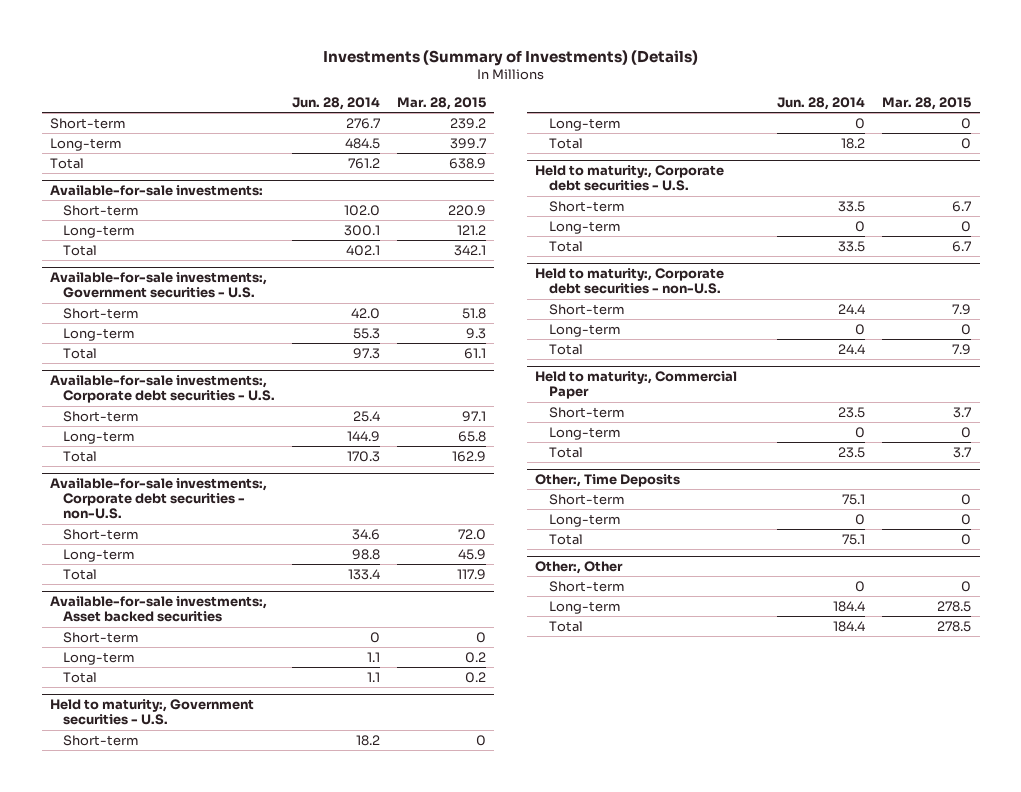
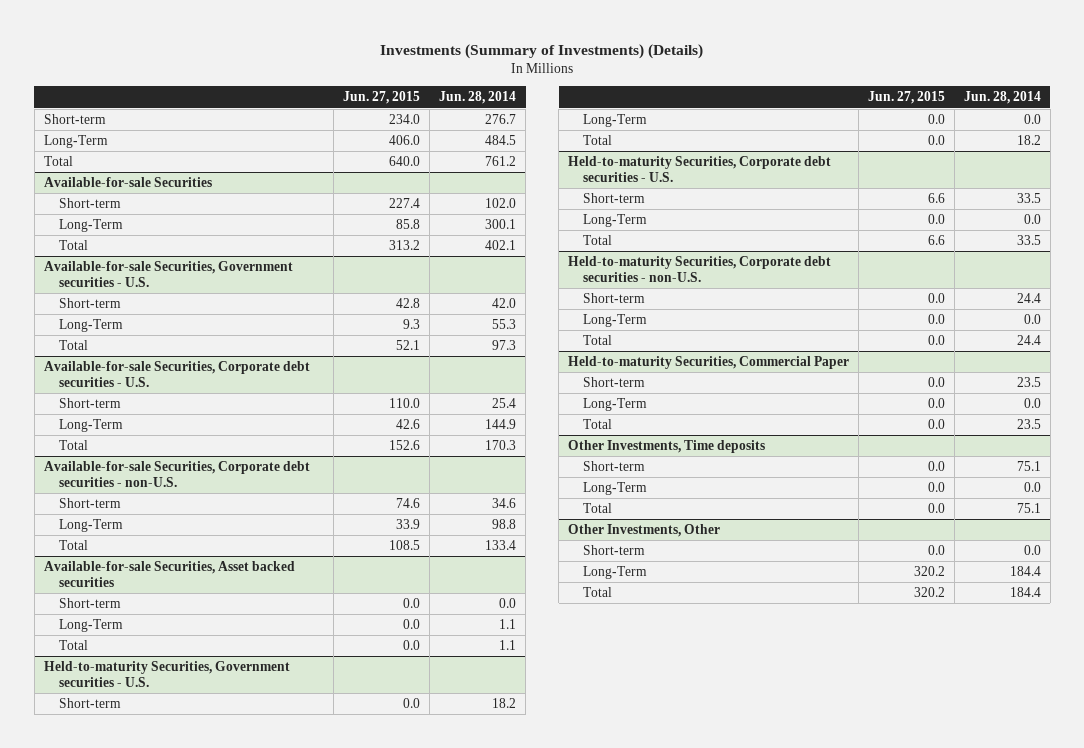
- | Jun. 28, 2014 | Mar. 28, 2015
+ | Jun. 27, 2015 | Jun. 28, 2014
- Long-term | 484.5 | 399.7
+ Long-Term | 406.0 | 484.5
- Available-for-sale investments:
+ Available-for-sale Securities
- Long-term | 300.1 | 121.2
+ Long-Term | 85.8 | 300.1
- Available-for-sale investments:, Government securities - U.S.
+ Available-for-sale Securities, Government securities - U.S.
- Long-term | 55.3 | 9.3
+ Long-Term | 9.3 | 55.3
- Available-for-sale investments:, Corporate debt securities - U.S.
+ Available-for-sale Securities, Corporate debt securities - U.S.
- Long-term | 144.9 | 65.8
+ Long-Term | 42.6 | 144.9
- Available-for-sale investments:, Corporate debt securities - non-U.S.
+ Available-for-sale Securities, Corporate debt securities - non-U.S.
- Long-term | 98.8 | 45.9
+ Long-Term | 33.9 | 98.8
- Available-for-sale investments:, Asset backed securities
- Short-term | 0 | 0
- Long-term | 1.1 | 0.2
+ Available-for-sale Securities, Asset backed securities
+ Short-term | 0.0 | 0.0
+ Long-Term | 0.0 | 1.1
- Held to maturity:, Government securities - U.S.
+ Held-to-maturity Securities, Government securities - U.S.
- Long-term | 0 | 0
+ Long-Term | 0.0 | 0.0
- Held to maturity:, Corporate debt securities - U.S.
+ Held-to-maturity Securities, Corporate debt securities - U.S.
- Long-term | 0 | 0
+ Long-Term | 0.0 | 0.0
- Held to maturity:, Corporate debt securities - non-U.S.
+ Held-to-maturity Securities, Corporate debt securities - non-U.S.
- Long-term | 0 | 0
+ Long-Term | 0.0 | 0.0
- Held to maturity:, Commercial Paper
+ Held-to-maturity Securities, Commercial Paper
- Long-term | 0 | 0
+ Long-Term | 0.0 | 0.0
- Other:, Time Deposits
+ Other Investments, Time deposits
- Long-term | 0 | 0
+ Long-Term | 0.0 | 0.0
- Other:, Other
- Short-term | 0 | 0
- Long-term | 184.4 | 278.5
+ Other Investments, Other
+ Short-term | 0.0 | 0.0
+ Long-Term | 320.2 | 184.4

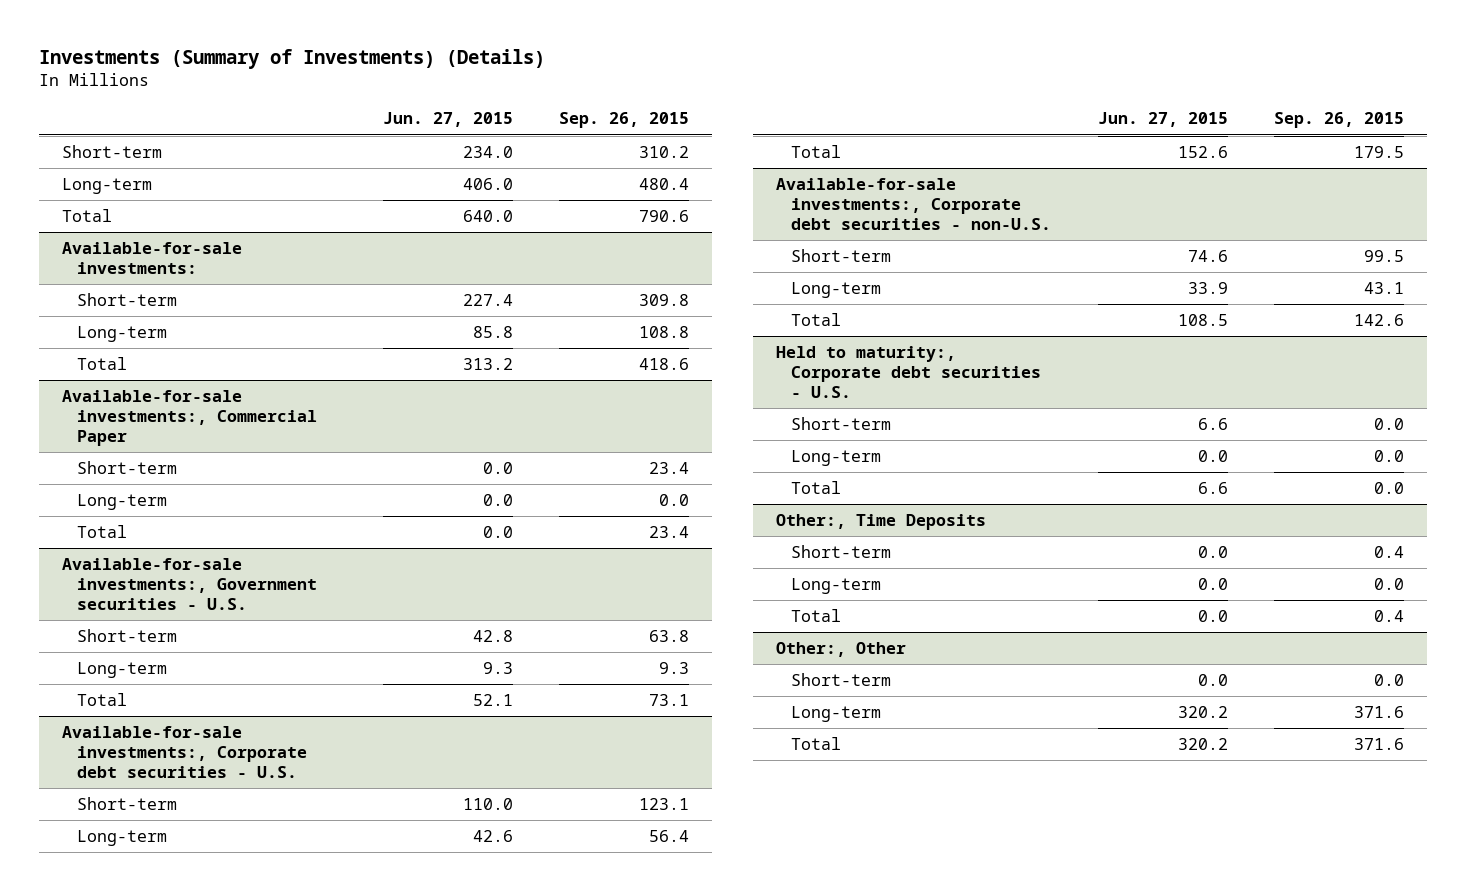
- | Jun. 27, 2015 | Jun. 28, 2014
+ | Jun. 27, 2015 | Sep. 26, 2015
- Long-Term | 406.0 | 484.5
+ Long-term | 406.0 | 480.4
- Available-for-sale Securities
+ Available-for-sale investments:
- Long-Term | 85.8 | 300.1
+ Long-term | 85.8 | 108.8
- Available-for-sale Securities, Government securities - U.S.
+ Available-for-sale investments:, Commercial Paper
+ Short-term | 0.0 | 23.4
+ Long-term | 0.0 | 0.0
+ Total | 0.0 | 23.4
+ Available-for-sale investments:, Government securities - U.S.
- Long-Term | 9.3 | 55.3
+ Long-term | 9.3 | 9.3
- Available-for-sale Securities, Corporate debt securities - U.S.
+ Available-for-sale investments:, Corporate debt securities - U.S.
- Long-Term | 42.6 | 144.9
+ Long-term | 42.6 | 56.4
- Available-for-sale Securities, Corporate debt securities - non-U.S.
+ Available-for-sale investments:, Corporate debt securities - non-U.S.
- Long-Term | 33.9 | 98.8
+ Long-term | 33.9 | 43.1
- Available-for-sale Securities, Asset backed securities
- Short-term | 0.0 | 0.0
- Long-Term | 0.0 | 1.1
- Total | 0.0 | 1.1
- Held-to-maturity Securities, Government securities - U.S.
- Short-term | 0.0 | 18.2
- Long-Term | 0.0 | 0.0
- Total | 0.0 | 18.2
- Held-to-maturity Securities, Corporate debt securities - U.S.
+ Held to maturity:, Corporate debt securities - U.S.
- Long-Term | 0.0 | 0.0
+ Long-term | 0.0 | 0.0
- Held-to-maturity Securities, Corporate debt securities - non-U.S.
- Short-term | 0.0 | 24.4
- Long-Term | 0.0 | 0.0
- Total | 0.0 | 24.4
- Held-to-maturity Securities, Commercial Paper
- Short-term | 0.0 | 23.5
- Long-Term | 0.0 | 0.0
- Total | 0.0 | 23.5
- Other Investments, Time deposits
+ Other:, Time Deposits
- Long-Term | 0.0 | 0.0
+ Long-term | 0.0 | 0.0
- Other Investments, Other
+ Other:, Other
- Long-Term | 320.2 | 184.4
+ Long-term | 320.2 | 371.6

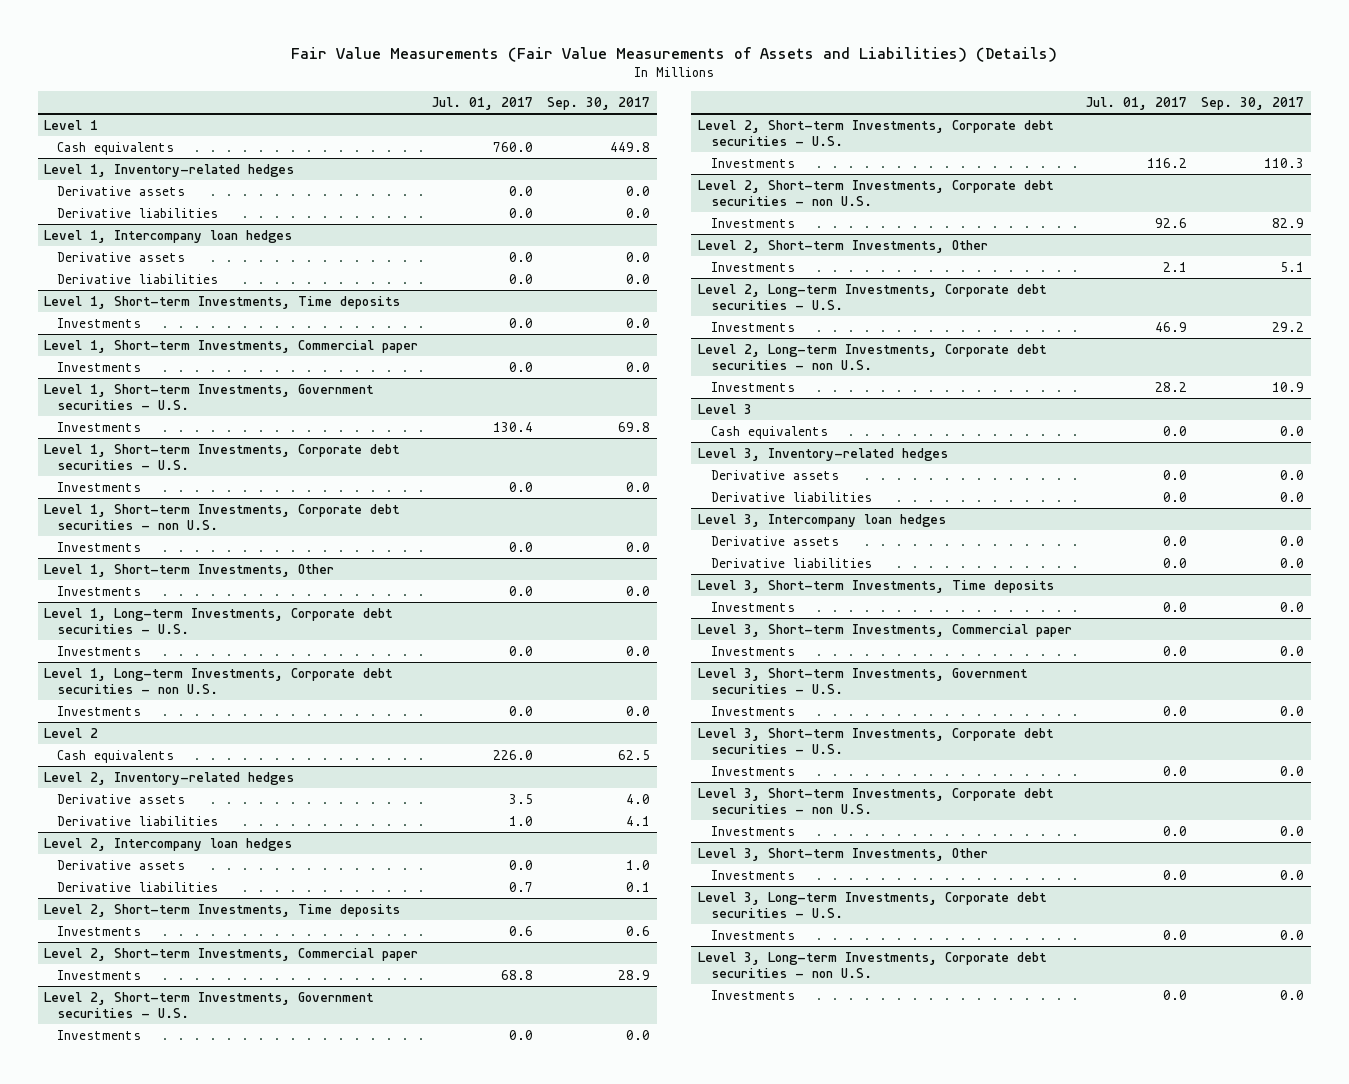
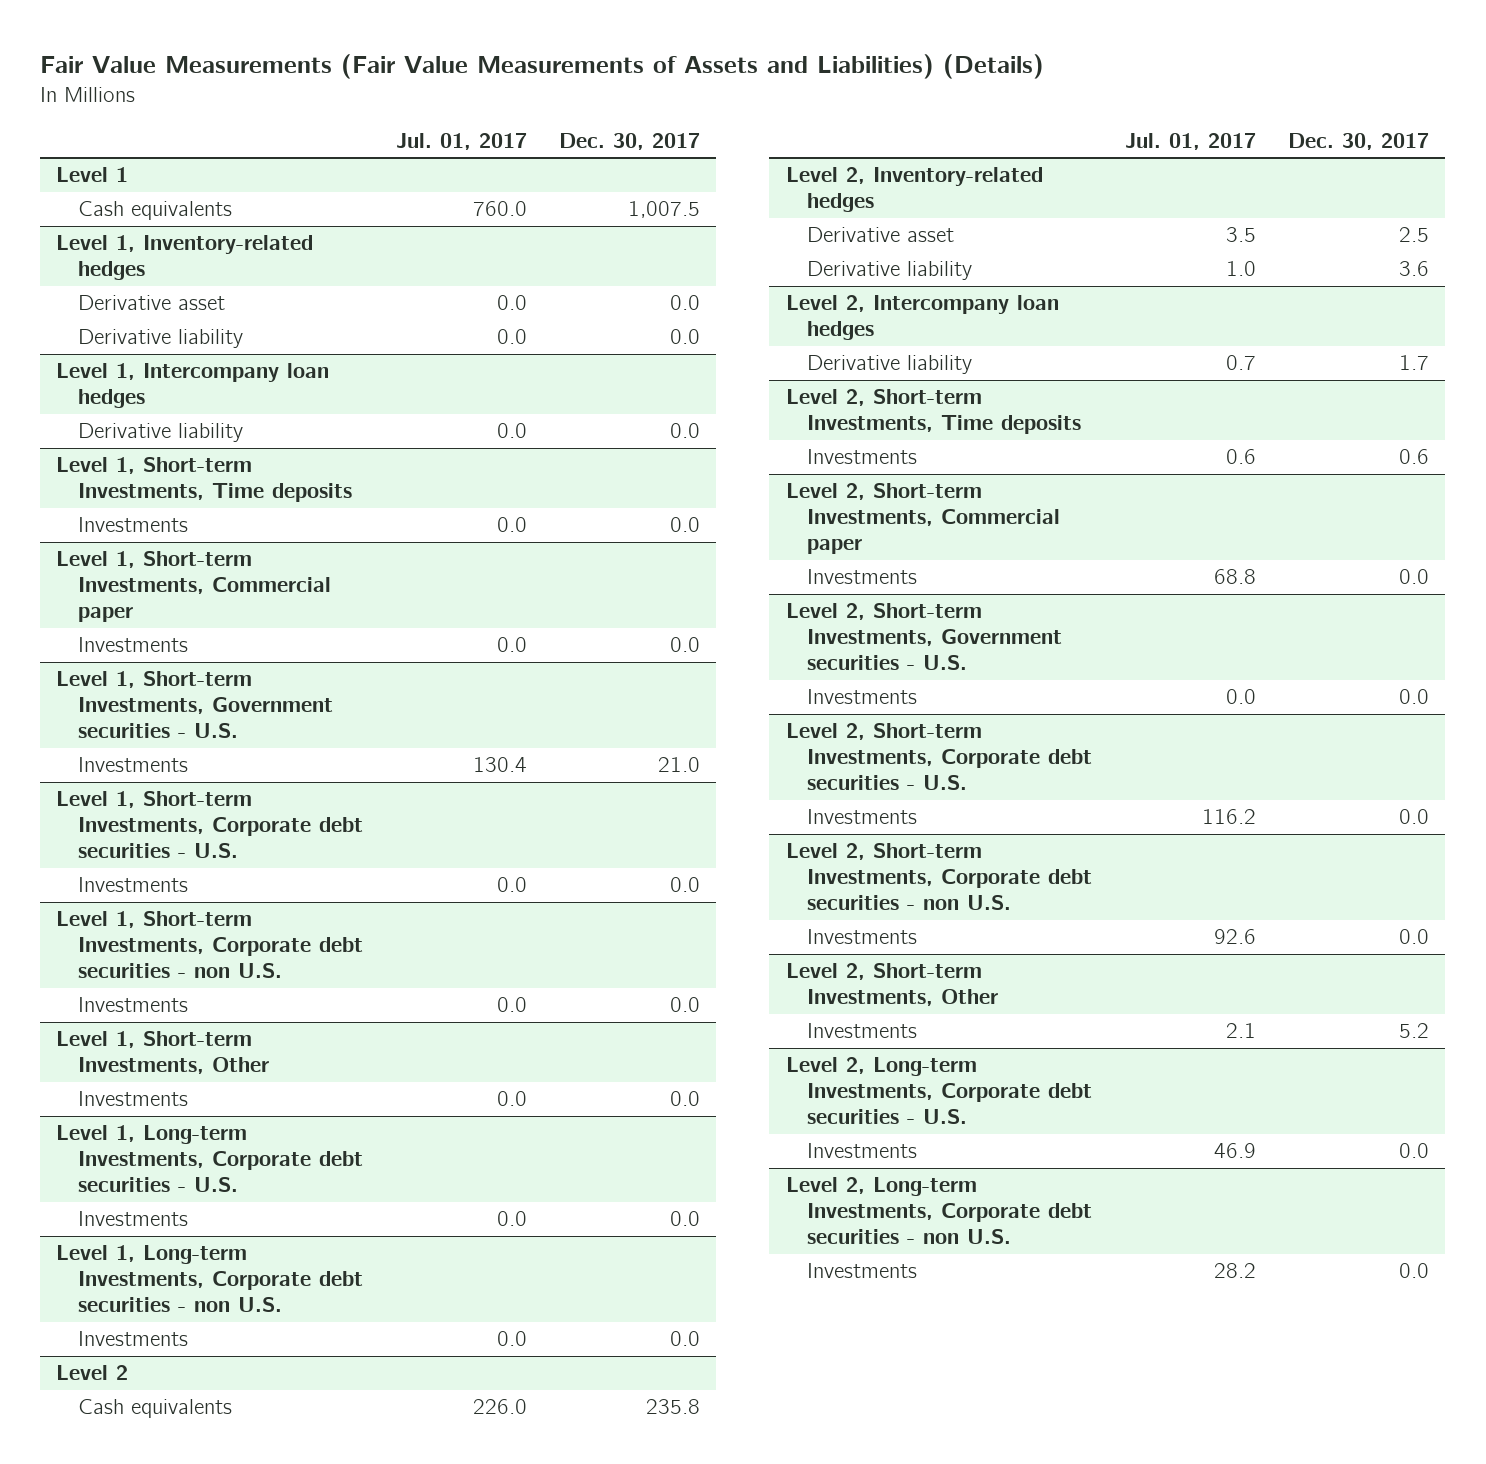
- | Jul. 01, 2017 | Sep. 30, 2017
+ | Jul. 01, 2017 | Dec. 30, 2017
@ Level 1, Inventory-related hedges
- Derivative assets | 0.0 | 0.0
- Derivative liabilities | 0.0 | 0.0
+ Derivative asset | 0.0 | 0.0
+ Derivative liability | 0.0 | 0.0
@ Level 1, Intercompany loan hedges
- Derivative assets | 0.0 | 0.0
- Derivative liabilities | 0.0 | 0.0
+ Derivative liability | 0.0 | 0.0
@ Level 2, Inventory-related hedges
- Derivative assets | 3.5 | 4.0
- Derivative liabilities | 1.0 | 4.1
+ Derivative asset | 3.5 | 2.5
+ Derivative liability | 1.0 | 3.6
@ Level 2, Intercompany loan hedges
- Derivative assets | 0.0 | 1.0
- Derivative liabilities | 0.7 | 0.1
+ Derivative liability | 0.7 | 1.7
- Level 3
- Cash equivalents | 0.0 | 0.0
- Level 3, Inventory-related hedges
- Derivative assets | 0.0 | 0.0
- Derivative liabilities | 0.0 | 0.0
- Level 3, Intercompany loan hedges
- Derivative assets | 0.0 | 0.0
- Derivative liabilities | 0.0 | 0.0
- Level 3, Short-term Investments, Time deposits
- Investments | 0.0 | 0.0
- Level 3, Short-term Investments, Commercial paper
- Investments | 0.0 | 0.0
- Level 3, Short-term Investments, Government securities - U.S.
- Investments | 0.0 | 0.0
- Level 3, Short-term Investments, Corporate debt securities - U.S.
- Investments | 0.0 | 0.0
- Level 3, Short-term Investments, Corporate debt securities - non U.S.
- Investments | 0.0 | 0.0
- Level 3, Short-term Investments, Other
- Investments | 0.0 | 0.0
- Level 3, Long-term Investments, Corporate debt securities - U.S.
- Investments | 0.0 | 0.0
- Level 3, Long-term Investments, Corporate debt securities - non U.S.
- Investments | 0.0 | 0.0

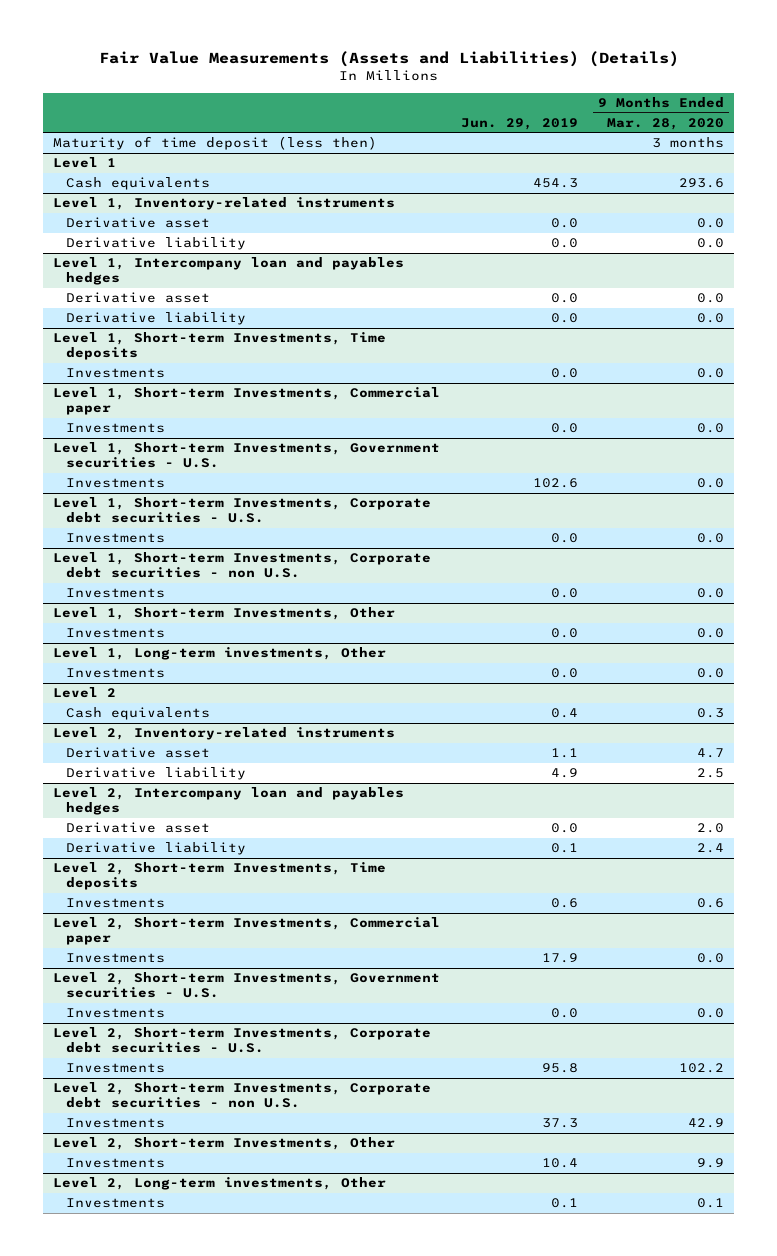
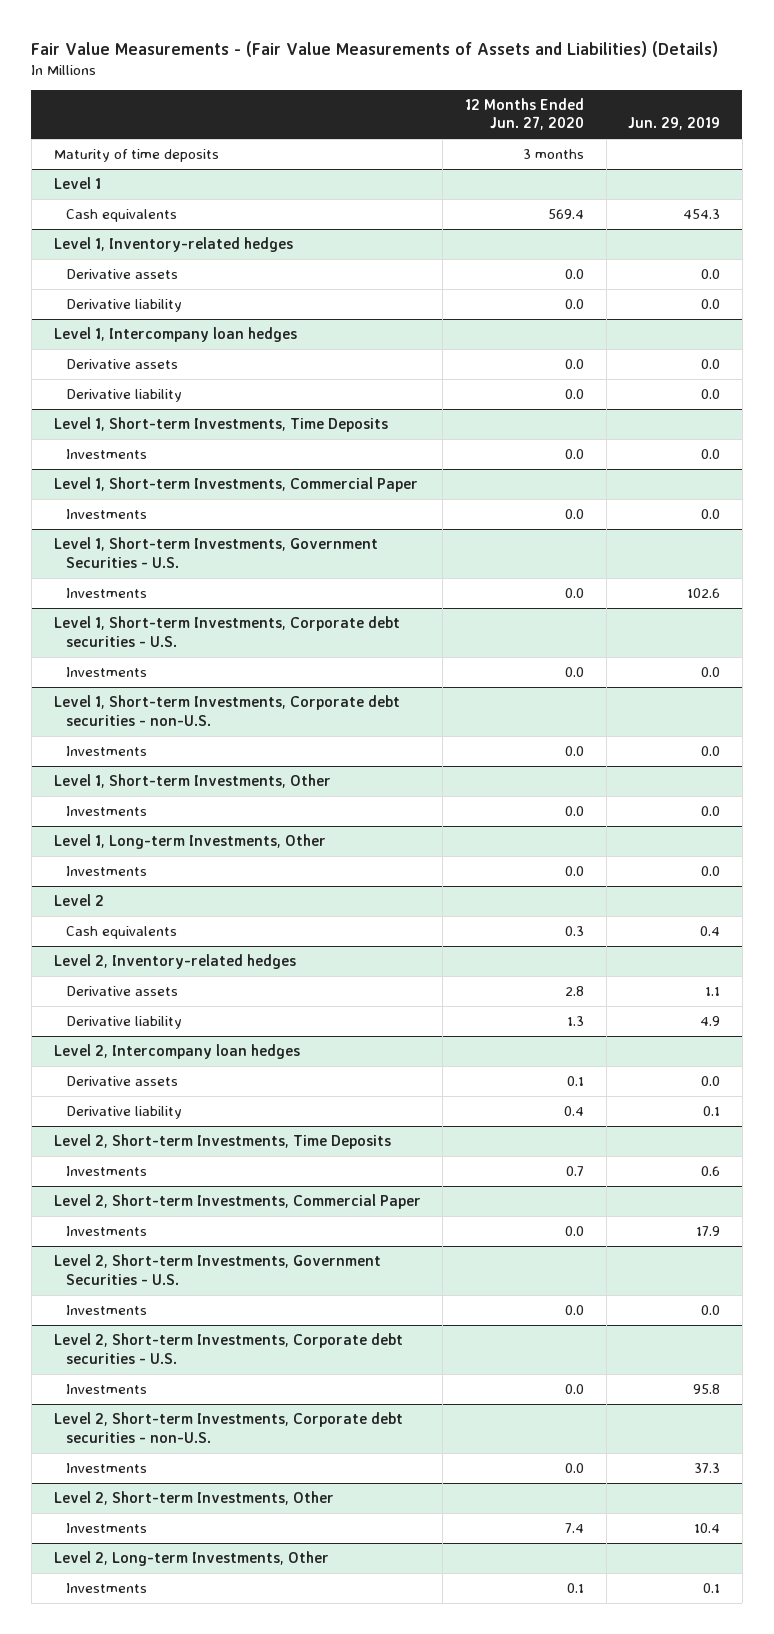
- Fair Value Measurements (Assets and Liabilities) (Details)
+ Fair Value Measurements - (Fair Value Measurements of Assets and Liabilities) (Details)
- | Jun. 29, 2019 | 9 Months Ended Mar. 28, 2020
+ | 12 Months Ended Jun. 27, 2020 | Jun. 29, 2019
- Maturity of time deposit (less then) | | 3 months
+ Maturity of time deposits | 3 months |
- Level 1, Inventory-related instruments
- Derivative asset | 0.0 | 0.0
+ Level 1, Inventory-related hedges
+ Derivative assets | 0.0 | 0.0
- Level 1, Intercompany loan and payables hedges
- Derivative asset | 0.0 | 0.0
+ Level 1, Intercompany loan hedges
+ Derivative assets | 0.0 | 0.0
- Level 1, Short-term Investments, Time deposits
+ Level 1, Short-term Investments, Time Deposits
- Level 1, Short-term Investments, Commercial paper
+ Level 1, Short-term Investments, Commercial Paper
- Level 1, Short-term Investments, Government securities - U.S.
+ Level 1, Short-term Investments, Government Securities - U.S.
- Level 1, Short-term Investments, Corporate debt securities - non U.S.
+ Level 1, Short-term Investments, Corporate debt securities - non-U.S.
- Level 1, Long-term investments, Other
+ Level 1, Long-term Investments, Other
- Level 2, Inventory-related instruments
- Derivative asset | 1.1 | 4.7
+ Level 2, Inventory-related hedges
+ Derivative assets | 2.8 | 1.1
- Level 2, Intercompany loan and payables hedges
- Derivative asset | 0.0 | 2.0
+ Level 2, Intercompany loan hedges
+ Derivative assets | 0.1 | 0.0
- Level 2, Short-term Investments, Time deposits
+ Level 2, Short-term Investments, Time Deposits
- Level 2, Short-term Investments, Commercial paper
+ Level 2, Short-term Investments, Commercial Paper
- Level 2, Short-term Investments, Government securities - U.S.
+ Level 2, Short-term Investments, Government Securities - U.S.
- Level 2, Short-term Investments, Corporate debt securities - non U.S.
+ Level 2, Short-term Investments, Corporate debt securities - non-U.S.
- Level 2, Long-term investments, Other
+ Level 2, Long-term Investments, Other

